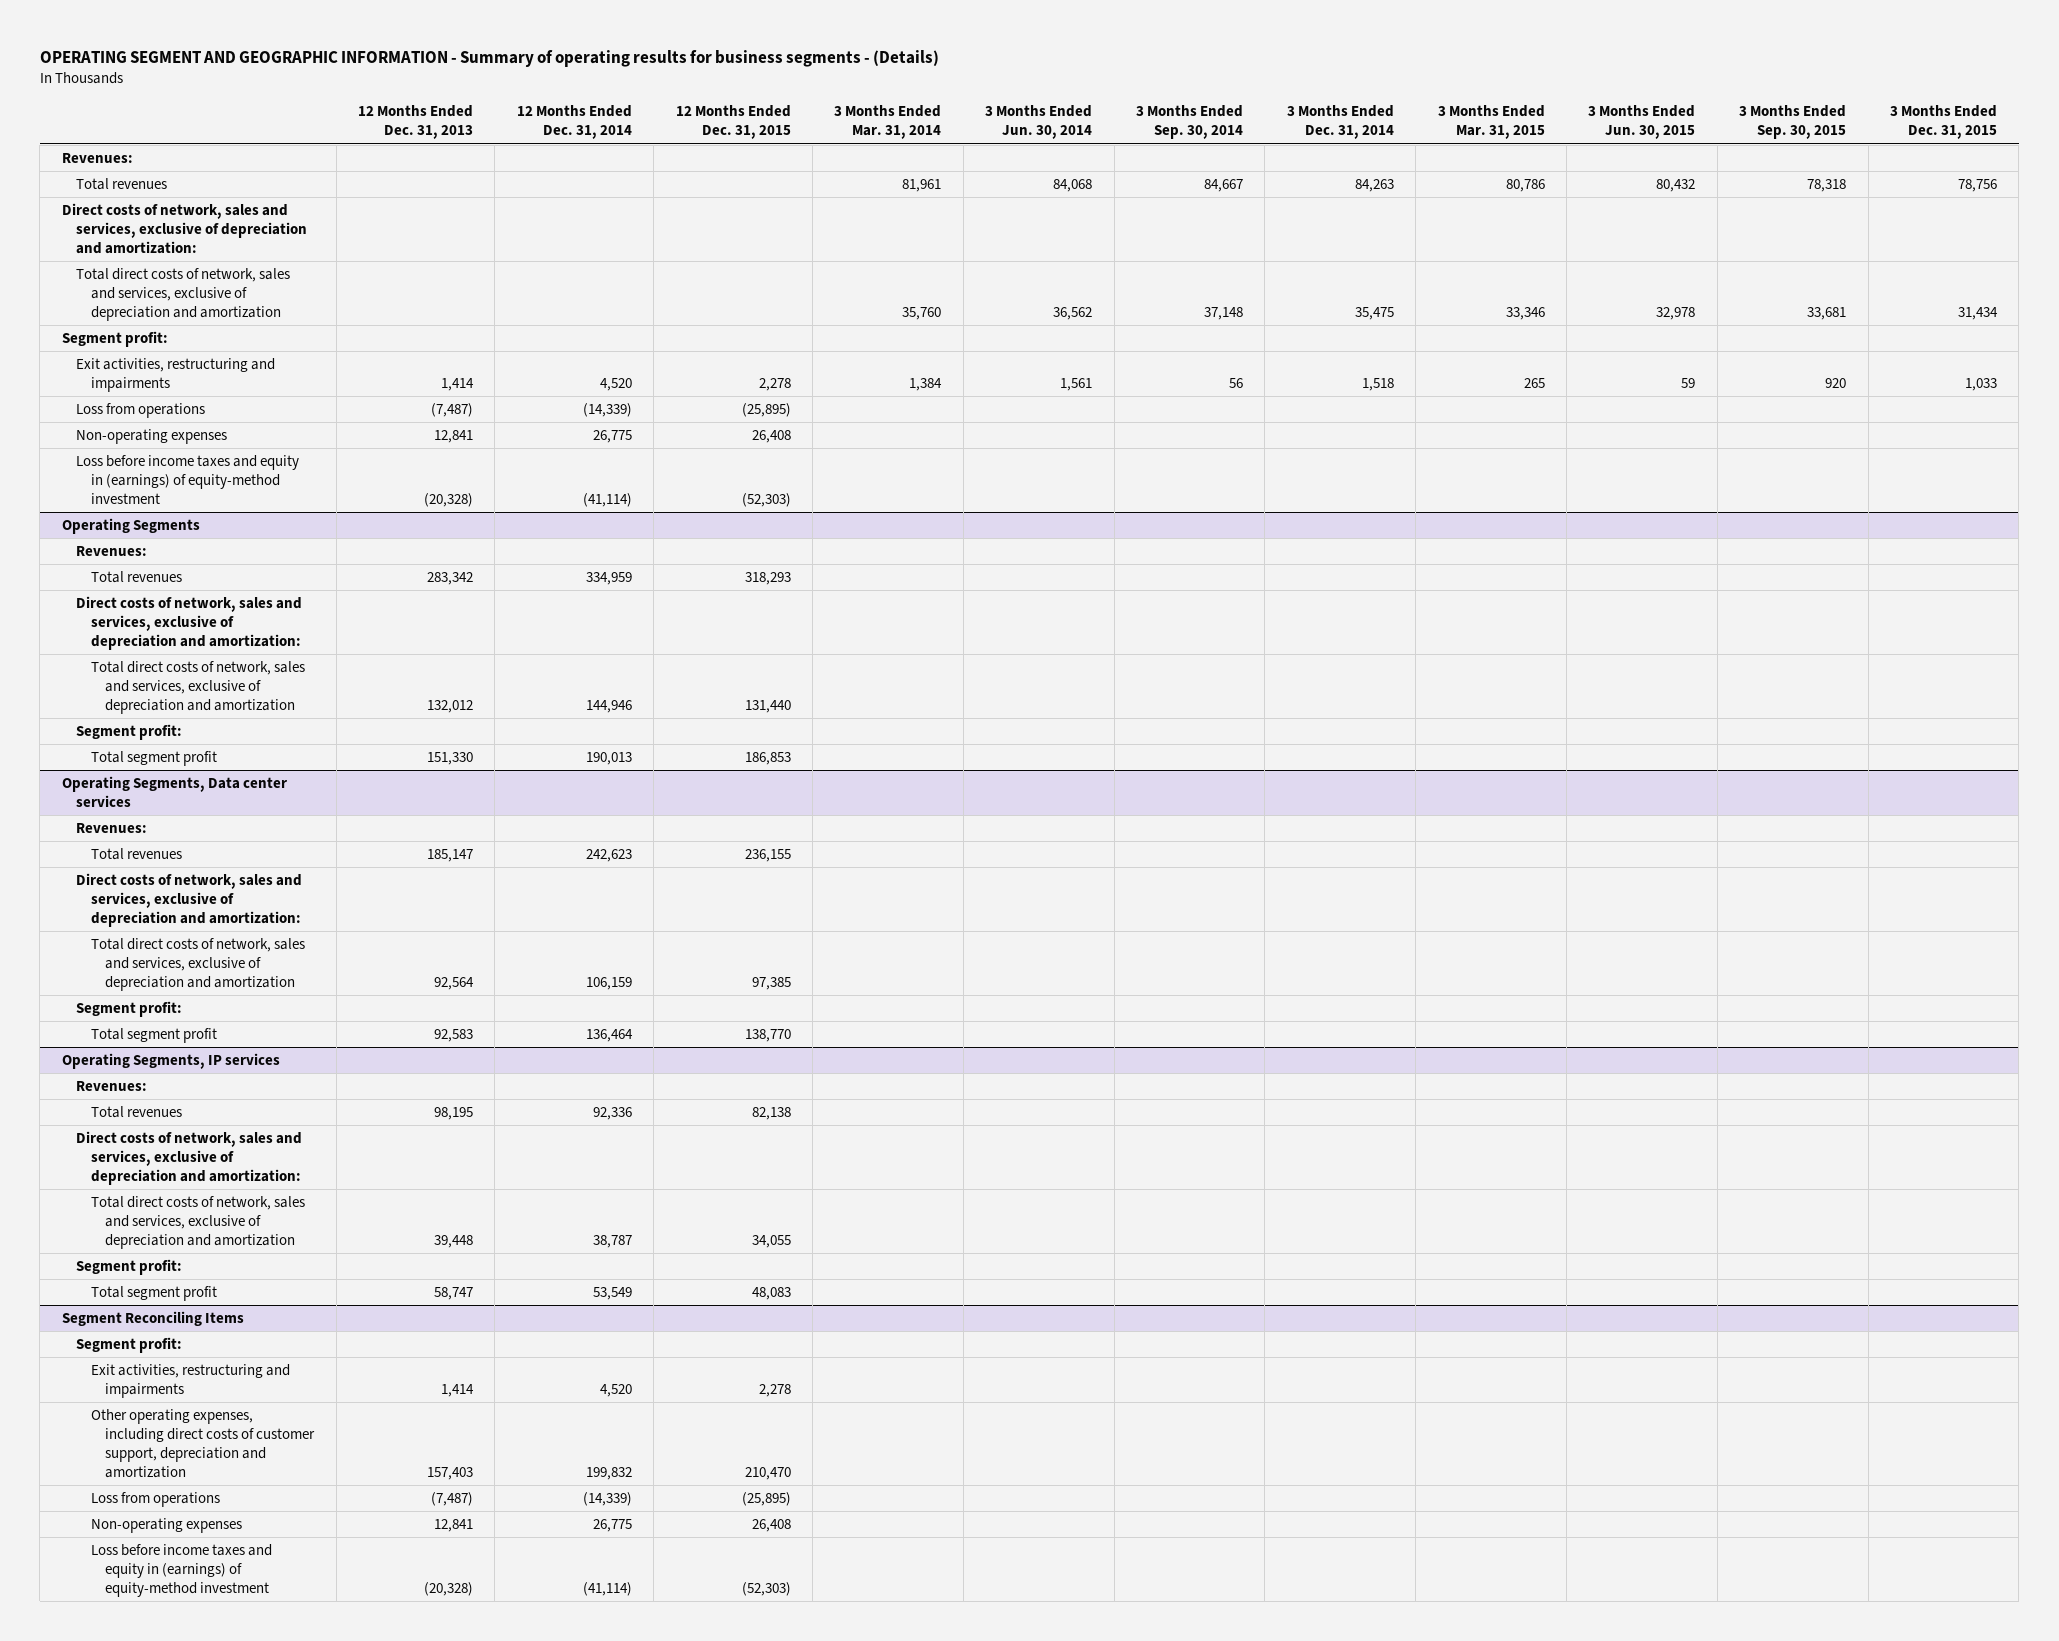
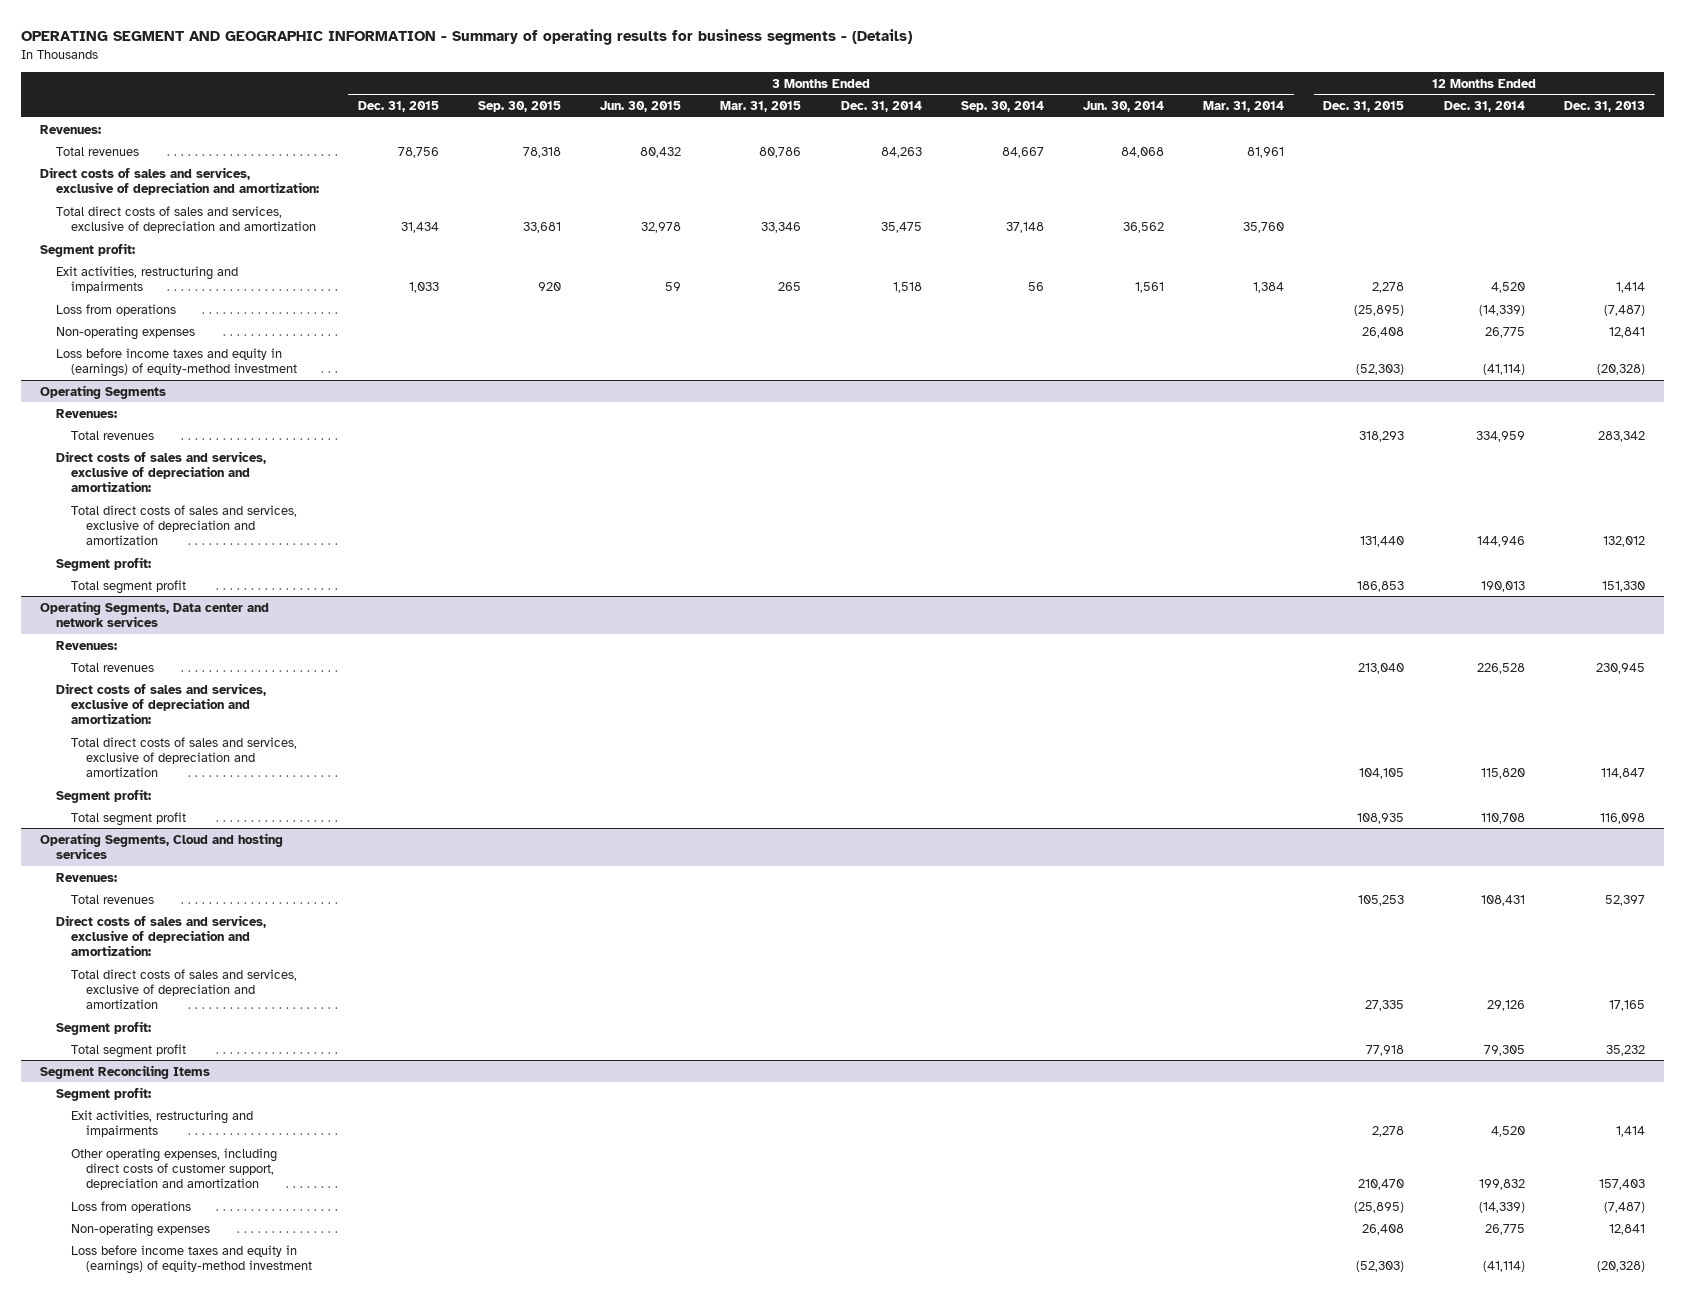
- | 12 Months Ended Dec. 31, 2013 | 12 Months Ended Dec. 31, 2014 | 12 Months Ended Dec. 31, 2015 | 3 Months Ended Mar. 31, 2014 | 3 Months Ended Jun. 30, 2014 | 3 Months Ended Sep. 30, 2014 | 3 Months Ended Dec. 31, 2014 | 3 Months Ended Mar. 31, 2015 | 3 Months Ended Jun. 30, 2015 | 3 Months Ended Sep. 30, 2015 | 3 Months Ended Dec. 31, 2015
+ | 3 Months Ended Dec. 31, 2015 | 3 Months Ended Sep. 30, 2015 | 3 Months Ended Jun. 30, 2015 | 3 Months Ended Mar. 31, 2015 | 3 Months Ended Dec. 31, 2014 | 3 Months Ended Sep. 30, 2014 | 3 Months Ended Jun. 30, 2014 | 3 Months Ended Mar. 31, 2014 | 12 Months Ended Dec. 31, 2015 | 12 Months Ended Dec. 31, 2014 | 12 Months Ended Dec. 31, 2013
- Direct costs of network, sales and services, exclusive of depreciation and amortization:
- Total direct costs of network, sales and services, exclusive of depreciation and amortization | | | | 35,760 | 36,562 | 37,148 | 35,475 | 33,346 | 32,978 | 33,681 | 31,434
+ Direct costs of sales and services, exclusive of depreciation and amortization:
+ Total direct costs of sales and services, exclusive of depreciation and amortization | 31,434 | 33,681 | 32,978 | 33,346 | 35,475 | 37,148 | 36,562 | 35,760 | | |
@ Operating Segments
- Direct costs of network, sales and services, exclusive of depreciation and amortization:
- Total direct costs of network, sales and services, exclusive of depreciation and amortization | 132,012 | 144,946 | 131,440 | | | | | | | |
+ Direct costs of sales and services, exclusive of depreciation and amortization:
+ Total direct costs of sales and services, exclusive of depreciation and amortization | | | | | | | | | 131,440 | 144,946 | 132,012
- Operating Segments, Data center services
+ Operating Segments, Data center and network services
- Total revenues | 185,147 | 242,623 | 236,155 | | | | | | | |
- Direct costs of network, sales and services, exclusive of depreciation and amortization:
- Total direct costs of network, sales and services, exclusive of depreciation and amortization | 92,564 | 106,159 | 97,385 | | | | | | | |
+ Total revenues | | | | | | | | | 213,040 | 226,528 | 230,945
+ Direct costs of sales and services, exclusive of depreciation and amortization:
+ Total direct costs of sales and services, exclusive of depreciation and amortization | | | | | | | | | 104,105 | 115,820 | 114,847
- Total segment profit | 92,583 | 136,464 | 138,770 | | | | | | | |
- Operating Segments, IP services
+ Total segment profit | | | | | | | | | 108,935 | 110,708 | 116,098
+ Operating Segments, Cloud and hosting services
- Total revenues | 98,195 | 92,336 | 82,138 | | | | | | | |
- Direct costs of network, sales and services, exclusive of depreciation and amortization:
- Total direct costs of network, sales and services, exclusive of depreciation and amortization | 39,448 | 38,787 | 34,055 | | | | | | | |
+ Total revenues | | | | | | | | | 105,253 | 108,431 | 52,397
+ Direct costs of sales and services, exclusive of depreciation and amortization:
+ Total direct costs of sales and services, exclusive of depreciation and amortization | | | | | | | | | 27,335 | 29,126 | 17,165
- Total segment profit | 58,747 | 53,549 | 48,083 | | | | | | | |
+ Total segment profit | | | | | | | | | 77,918 | 79,305 | 35,232

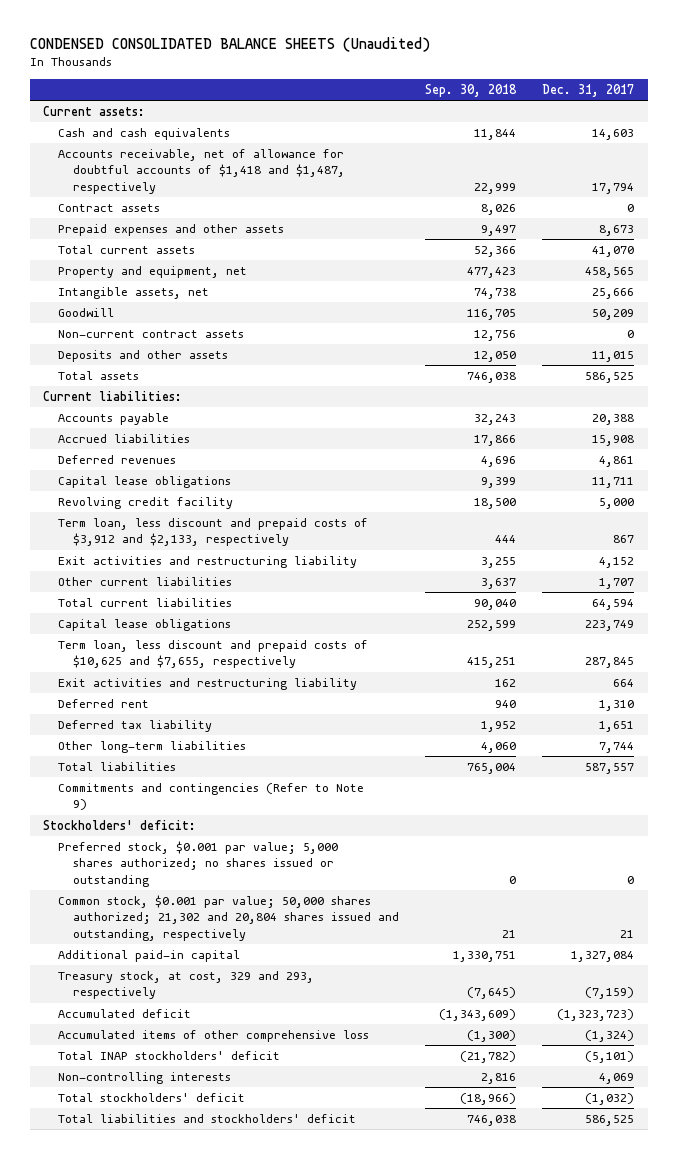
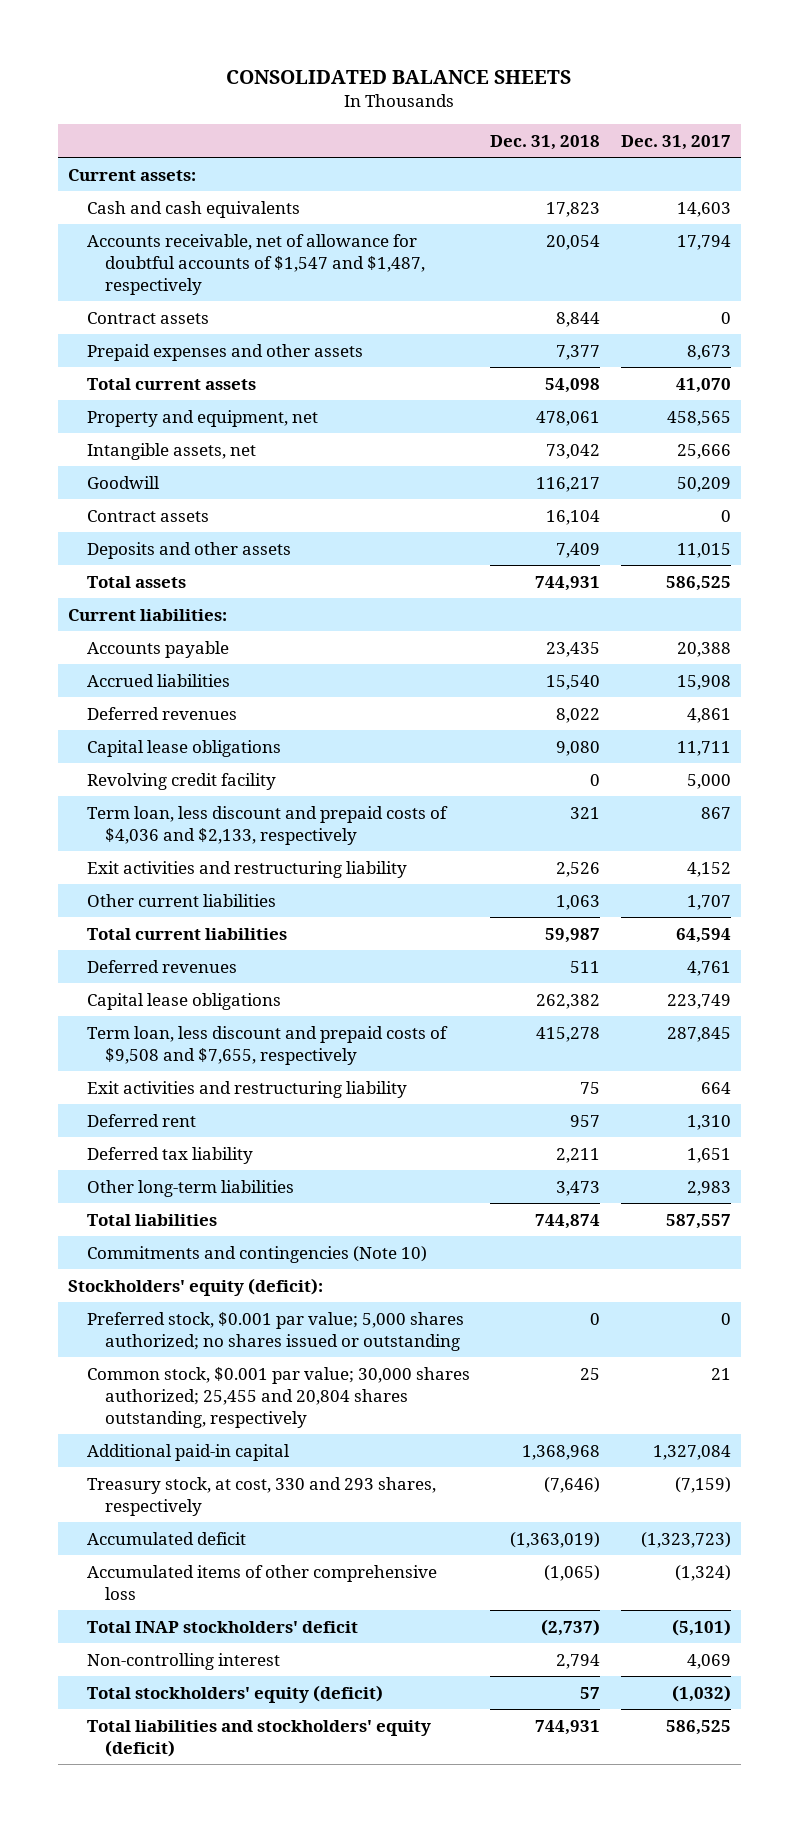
- CONDENSED CONSOLIDATED BALANCE SHEETS (Unaudited)
+ CONSOLIDATED BALANCE SHEETS
- | Sep. 30, 2018 | Dec. 31, 2017
+ | Dec. 31, 2018 | Dec. 31, 2017
- Accounts receivable, net of allowance for doubtful accounts of $1,418 and $1,487, respectively | 22,999 | 17,794
+ Accounts receivable, net of allowance for doubtful accounts of $1,547 and $1,487, respectively | 20,054 | 17,794
- Non-current contract assets | 12,756 | 0
+ Contract assets | 16,104 | 0
- Term loan, less discount and prepaid costs of $3,912 and $2,133, respectively | 444 | 867
+ Term loan, less discount and prepaid costs of $4,036 and $2,133, respectively | 321 | 867
+ Deferred revenues | 511 | 4,761
- Term loan, less discount and prepaid costs of $10,625 and $7,655, respectively | 415,251 | 287,845
+ Term loan, less discount and prepaid costs of $9,508 and $7,655, respectively | 415,278 | 287,845
- Other long-term liabilities | 4,060 | 7,744
+ Other long-term liabilities | 3,473 | 2,983
- Commitments and contingencies (Refer to Note 9)
- Stockholders' deficit:
+ Commitments and contingencies (Note 10)
+ Stockholders' equity (deficit):
- Common stock, $0.001 par value; 50,000 shares authorized; 21,302 and 20,804 shares issued and outstanding, respectively | 21 | 21
+ Common stock, $0.001 par value; 30,000 shares authorized; 25,455 and 20,804 shares outstanding, respectively | 25 | 21
- Treasury stock, at cost, 329 and 293, respectively | (7,645) | (7,159)
+ Treasury stock, at cost, 330 and 293 shares, respectively | (7,646) | (7,159)
- Non-controlling interests | 2,816 | 4,069
- Total stockholders' deficit | (18,966) | (1,032)
- Total liabilities and stockholders' deficit | 746,038 | 586,525
+ Non-controlling interest | 2,794 | 4,069
+ Total stockholders' equity (deficit) | 57 | (1,032)
+ Total liabilities and stockholders' equity (deficit) | 744,931 | 586,525

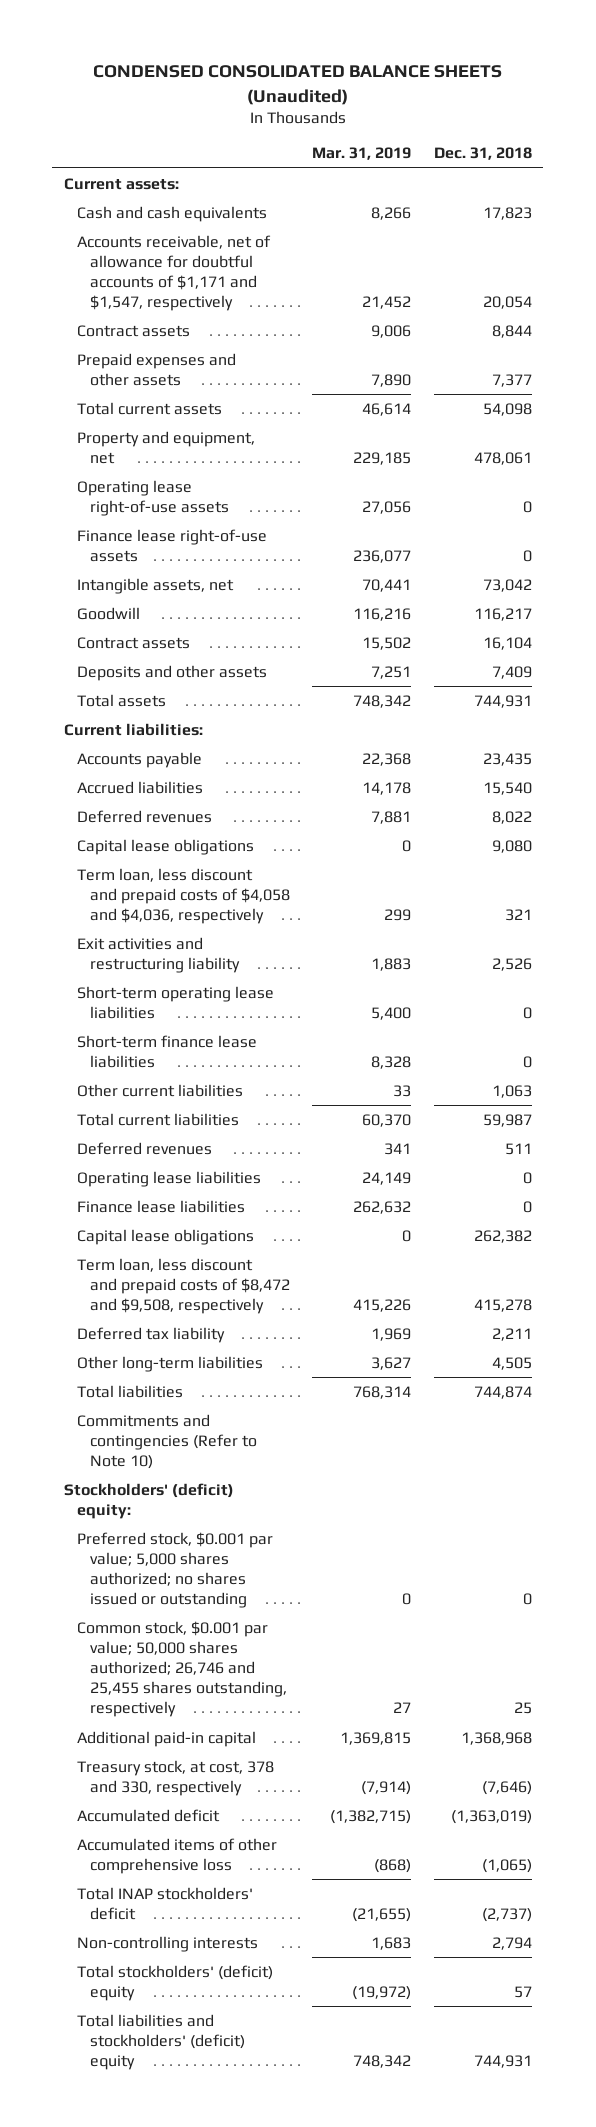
- CONSOLIDATED BALANCE SHEETS
+ CONDENSED CONSOLIDATED BALANCE SHEETS (Unaudited)
- | Dec. 31, 2018 | Dec. 31, 2017
+ | Mar. 31, 2019 | Dec. 31, 2018
- Accounts receivable, net of allowance for doubtful accounts of $1,547 and $1,487, respectively | 20,054 | 17,794
+ Accounts receivable, net of allowance for doubtful accounts of $1,171 and $1,547, respectively | 21,452 | 20,054
+ Operating lease right-of-use assets | 27,056 | 0
+ Finance lease right-of-use assets | 236,077 | 0
- Revolving credit facility | 0 | 5,000
- Term loan, less discount and prepaid costs of $4,036 and $2,133, respectively | 321 | 867
+ Term loan, less discount and prepaid costs of $4,058 and $4,036, respectively | 299 | 321
+ Short-term operating lease liabilities | 5,400 | 0
+ Short-term finance lease liabilities | 8,328 | 0
+ Operating lease liabilities | 24,149 | 0
+ Finance lease liabilities | 262,632 | 0
- Term loan, less discount and prepaid costs of $9,508 and $7,655, respectively | 415,278 | 287,845
- Exit activities and restructuring liability | 75 | 664
- Deferred rent | 957 | 1,310
+ Term loan, less discount and prepaid costs of $8,472 and $9,508, respectively | 415,226 | 415,278
- Other long-term liabilities | 3,473 | 2,983
+ Other long-term liabilities | 3,627 | 4,505
- Commitments and contingencies (Note 10)
- Stockholders' equity (deficit):
+ Commitments and contingencies (Refer to Note 10)
+ Stockholders' (deficit) equity:
- Common stock, $0.001 par value; 30,000 shares authorized; 25,455 and 20,804 shares outstanding, respectively | 25 | 21
+ Common stock, $0.001 par value; 50,000 shares authorized; 26,746 and 25,455 shares outstanding, respectively | 27 | 25
- Treasury stock, at cost, 330 and 293 shares, respectively | (7,646) | (7,159)
+ Treasury stock, at cost, 378 and 330, respectively | (7,914) | (7,646)
- Non-controlling interest | 2,794 | 4,069
- Total stockholders' equity (deficit) | 57 | (1,032)
- Total liabilities and stockholders' equity (deficit) | 744,931 | 586,525
+ Non-controlling interests | 1,683 | 2,794
+ Total stockholders' (deficit) equity | (19,972) | 57
+ Total liabilities and stockholders' (deficit) equity | 748,342 | 744,931

